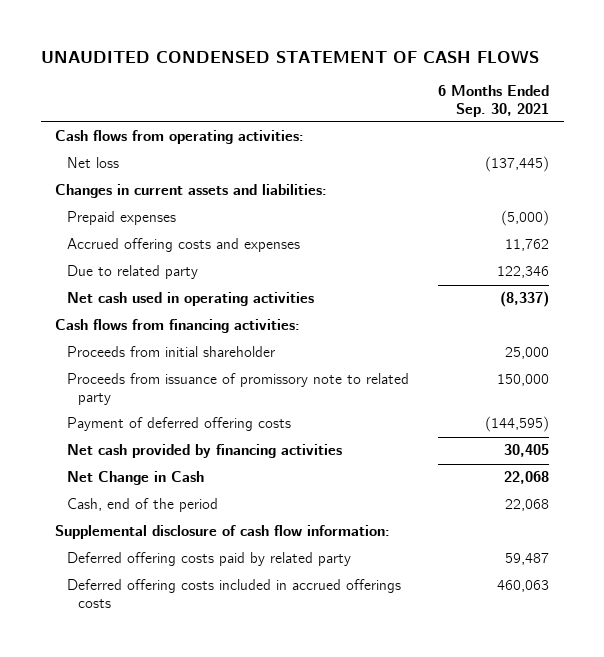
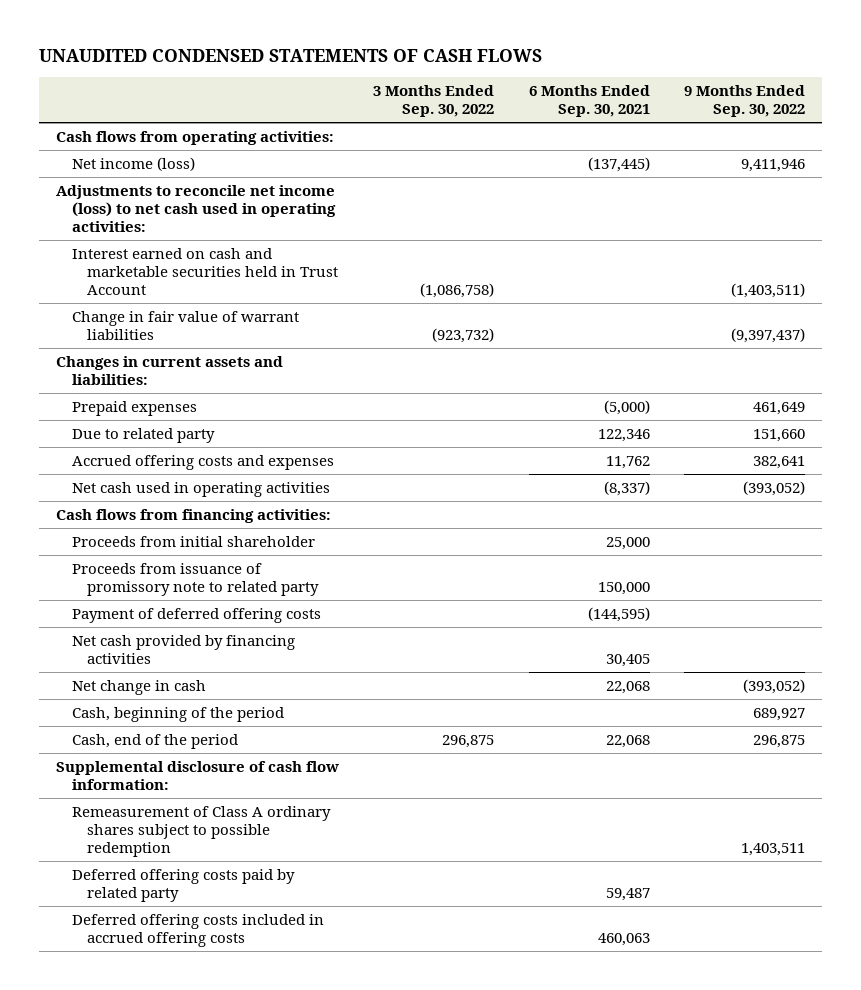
- UNAUDITED CONDENSED STATEMENT OF CASH FLOWS
+ UNAUDITED CONDENSED STATEMENTS OF CASH FLOWS
- | 6 Months Ended Sep. 30, 2021
+ | 3 Months Ended Sep. 30, 2022 | 6 Months Ended Sep. 30, 2021 | 9 Months Ended Sep. 30, 2022
- Net loss | (137,445)
+ Net income (loss) | | (137,445) | 9,411,946
+ Adjustments to reconcile net income (loss) to net cash used in operating activities:
+ Interest earned on cash and marketable securities held in Trust Account | (1,086,758) | | (1,403,511)
+ Change in fair value of warrant liabilities | (923,732) | | (9,397,437)
moved down: Accrued offering costs and expenses | | 11,762 | 382,641
- Net Change in Cash | 22,068
+ Net change in cash | | 22,068 | (393,052)
+ Cash, beginning of the period | | | 689,927
+ Remeasurement of Class A ordinary shares subject to possible redemption | | | 1,403,511
- Deferred offering costs included in accrued offerings costs | 460,063
+ Deferred offering costs included in accrued offering costs | | 460,063 |

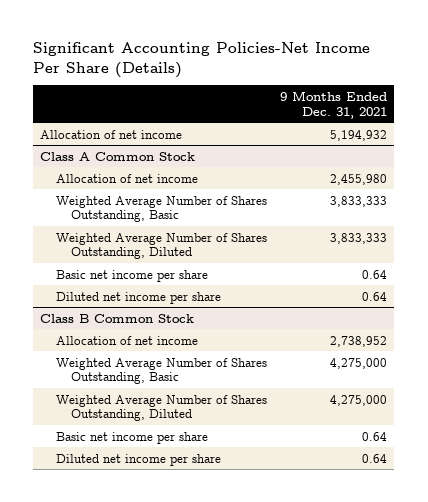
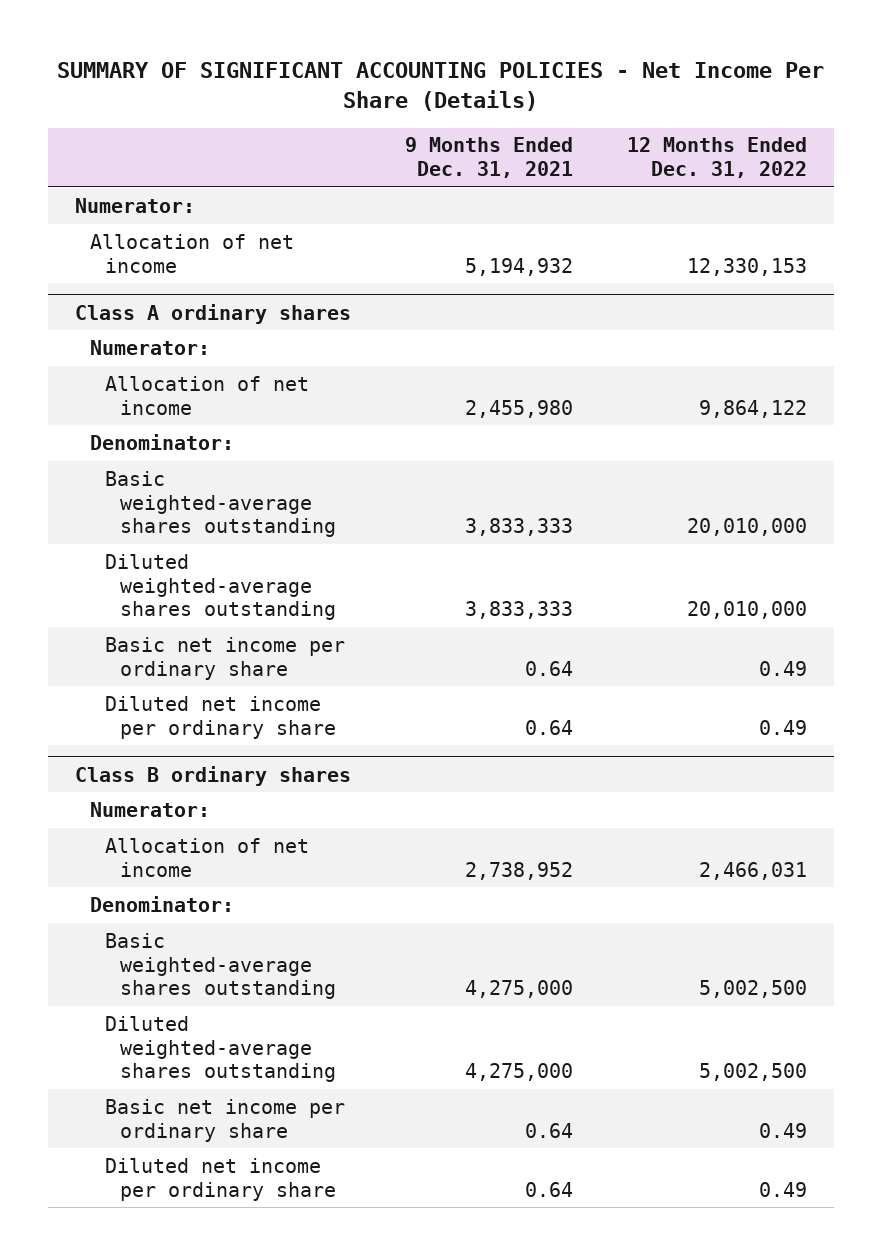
- Significant Accounting Policies-Net Income Per Share (Details)
+ SUMMARY OF SIGNIFICANT ACCOUNTING POLICIES - Net Income Per Share (Details)
- | 9 Months Ended Dec. 31, 2021
+ | 9 Months Ended Dec. 31, 2021 | 12 Months Ended Dec. 31, 2022
+ Numerator:
- Class A Common Stock
+ Class A ordinary shares
+ Numerator:
- Weighted Average Number of Shares Outstanding, Basic | 3,833,333
- Weighted Average Number of Shares Outstanding, Diluted | 3,833,333
- Basic net income per share | 0.64
- Diluted net income per share | 0.64
- Class B Common Stock
+ Denominator:
+ Basic weighted-average shares outstanding | 3,833,333 | 20,010,000
+ Diluted weighted-average shares outstanding | 3,833,333 | 20,010,000
+ Basic net income per ordinary share | 0.64 | 0.49
+ Diluted net income per ordinary share | 0.64 | 0.49
+ Class B ordinary shares
+ Numerator:
- Weighted Average Number of Shares Outstanding, Basic | 4,275,000
- Weighted Average Number of Shares Outstanding, Diluted | 4,275,000
- Basic net income per share | 0.64
- Diluted net income per share | 0.64
+ Denominator:
+ Basic weighted-average shares outstanding | 4,275,000 | 5,002,500
+ Diluted weighted-average shares outstanding | 4,275,000 | 5,002,500
+ Basic net income per ordinary share | 0.64 | 0.49
+ Diluted net income per ordinary share | 0.64 | 0.49

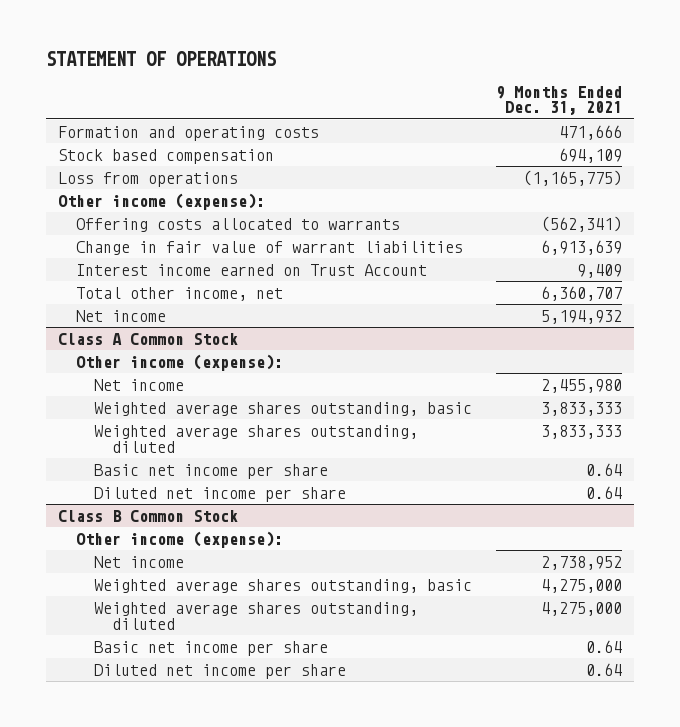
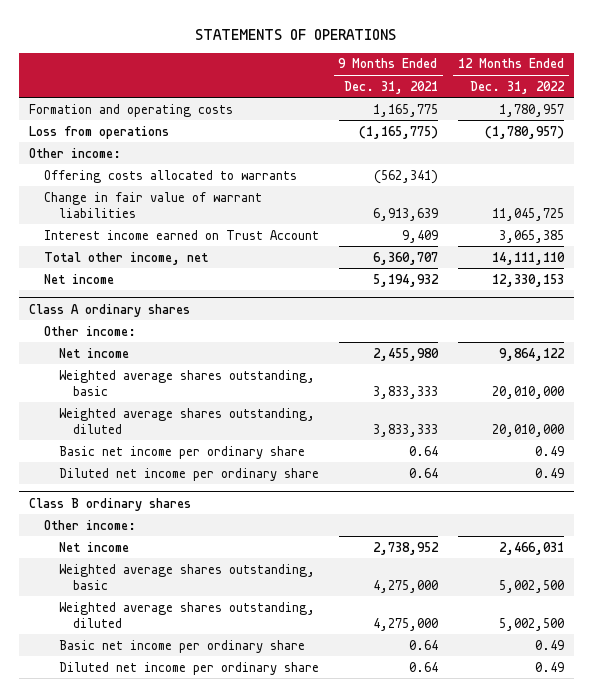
- STATEMENT OF OPERATIONS
+ STATEMENTS OF OPERATIONS
- | 9 Months Ended Dec. 31, 2021
+ | 9 Months Ended Dec. 31, 2021 | 12 Months Ended Dec. 31, 2022
- Formation and operating costs | 471,666
- Stock based compensation | 694,109
+ Formation and operating costs | 1,165,775 | 1,780,957
- Other income (expense):
+ Other income:
- Class A Common Stock
- Other income (expense):
+ Class A ordinary shares
+ Other income:
- Basic net income per share | 0.64
- Diluted net income per share | 0.64
- Class B Common Stock
- Other income (expense):
+ Basic net income per ordinary share | 0.64 | 0.49
+ Diluted net income per ordinary share | 0.64 | 0.49
+ Class B ordinary shares
+ Other income:
- Basic net income per share | 0.64
- Diluted net income per share | 0.64
+ Basic net income per ordinary share | 0.64 | 0.49
+ Diluted net income per ordinary share | 0.64 | 0.49

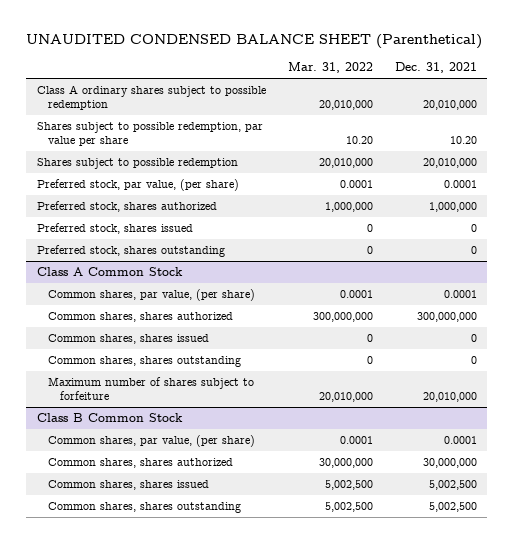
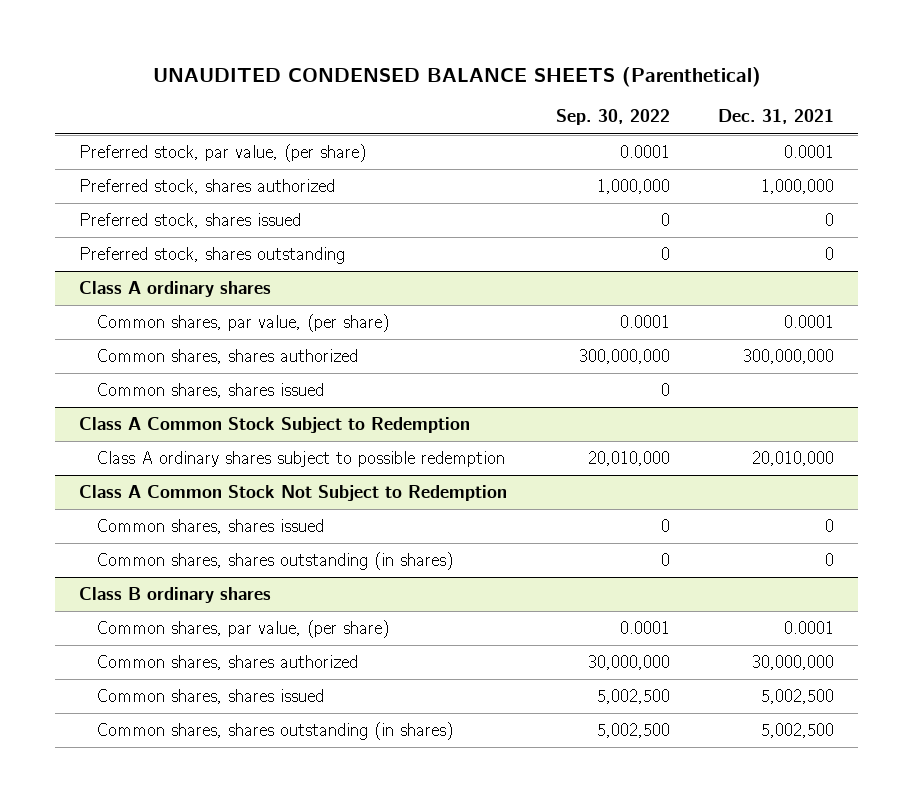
- UNAUDITED CONDENSED BALANCE SHEET (Parenthetical)
+ UNAUDITED CONDENSED BALANCE SHEETS (Parenthetical)
- | Mar. 31, 2022 | Dec. 31, 2021
+ | Sep. 30, 2022 | Dec. 31, 2021
- Class A ordinary shares subject to possible redemption | 20,010,000 | 20,010,000
- Shares subject to possible redemption, par value per share | 10.20 | 10.20
- Shares subject to possible redemption | 20,010,000 | 20,010,000
- Class A Common Stock
+ Class A ordinary shares
+ Common shares, shares issued | 0 |
+ Class A Common Stock Subject to Redemption
+ Class A ordinary shares subject to possible redemption | 20,010,000 | 20,010,000
+ Class A Common Stock Not Subject to Redemption
- Common shares, shares outstanding | 0 | 0
- Maximum number of shares subject to forfeiture | 20,010,000 | 20,010,000
- Class B Common Stock
+ Common shares, shares outstanding (in shares) | 0 | 0
+ Class B ordinary shares
- Common shares, shares outstanding | 5,002,500 | 5,002,500
+ Common shares, shares outstanding (in shares) | 5,002,500 | 5,002,500

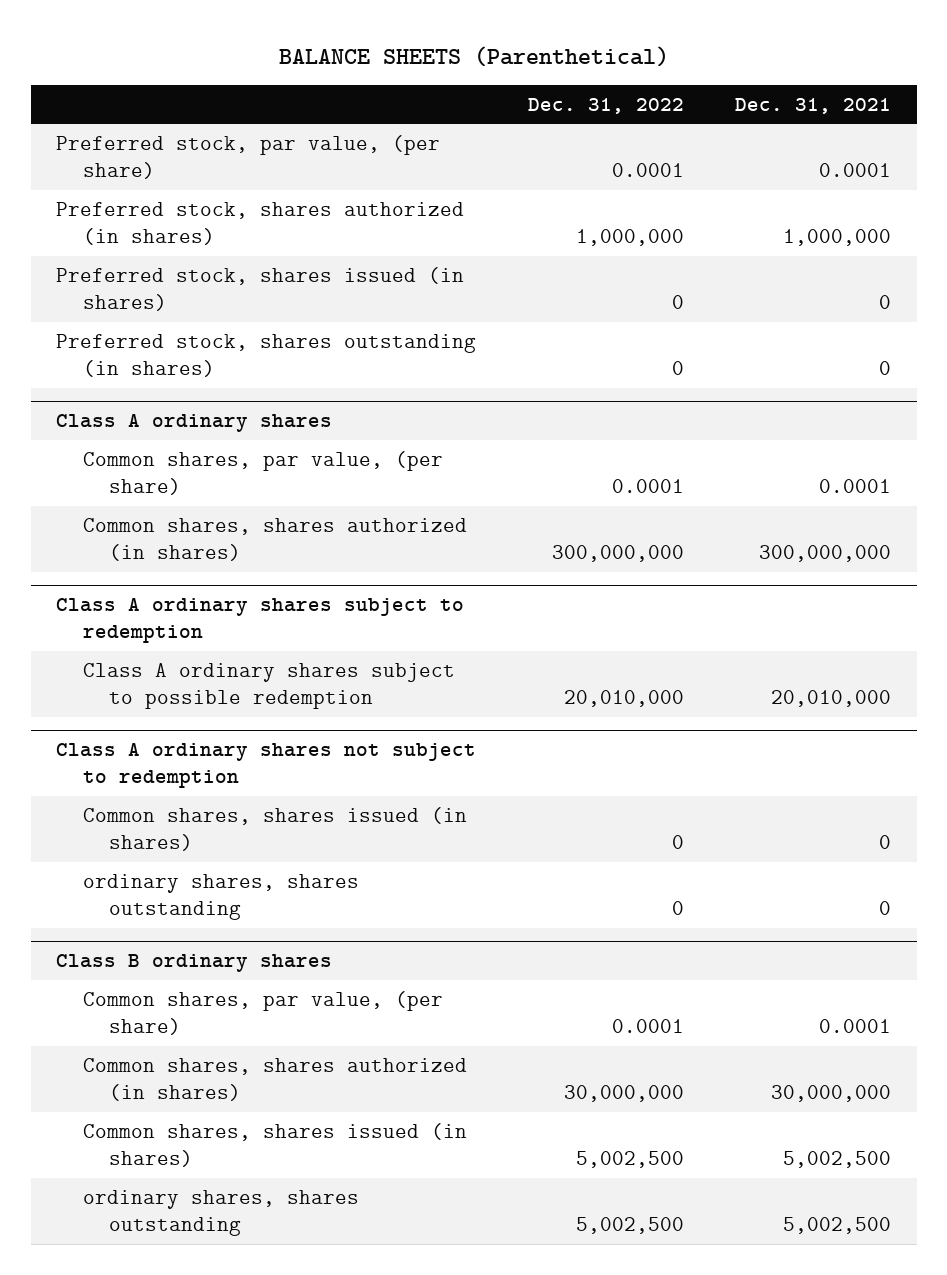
- UNAUDITED CONDENSED BALANCE SHEETS (Parenthetical)
+ BALANCE SHEETS (Parenthetical)
- | Sep. 30, 2022 | Dec. 31, 2021
+ | Dec. 31, 2022 | Dec. 31, 2021
- Preferred stock, shares authorized | 1,000,000 | 1,000,000
- Preferred stock, shares issued | 0 | 0
- Preferred stock, shares outstanding | 0 | 0
+ Preferred stock, shares authorized (in shares) | 1,000,000 | 1,000,000
+ Preferred stock, shares issued (in shares) | 0 | 0
+ Preferred stock, shares outstanding (in shares) | 0 | 0
@ Class A ordinary shares
- Common shares, shares authorized | 300,000,000 | 300,000,000
- Common shares, shares issued | 0 |
- Class A Common Stock Subject to Redemption
@ Class A ordinary shares
+ Common shares, shares authorized (in shares) | 300,000,000 | 300,000,000
+ Class A ordinary shares subject to redemption
- Class A Common Stock Not Subject to Redemption
- Common shares, shares issued | 0 | 0
- Common shares, shares outstanding (in shares) | 0 | 0
+ Class A ordinary shares not subject to redemption
+ Common shares, shares issued (in shares) | 0 | 0
+ ordinary shares, shares outstanding | 0 | 0
@ Class B ordinary shares
- Common shares, shares authorized | 30,000,000 | 30,000,000
- Common shares, shares issued | 5,002,500 | 5,002,500
- Common shares, shares outstanding (in shares) | 5,002,500 | 5,002,500
+ Common shares, shares authorized (in shares) | 30,000,000 | 30,000,000
+ Common shares, shares issued (in shares) | 5,002,500 | 5,002,500
+ ordinary shares, shares outstanding | 5,002,500 | 5,002,500

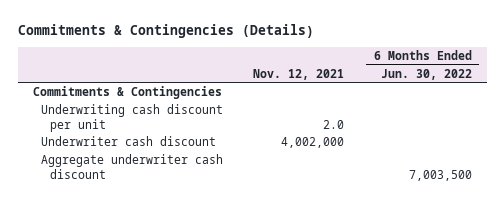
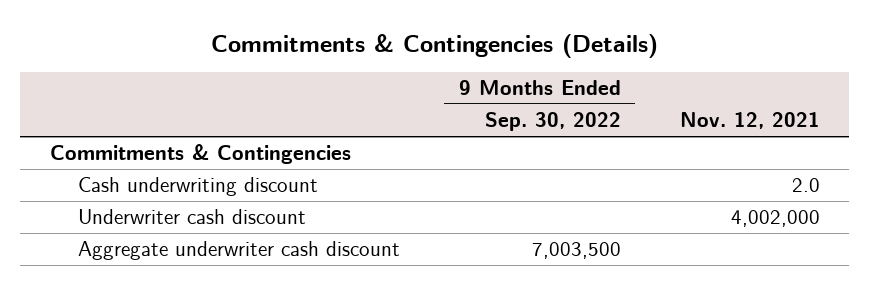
- | Nov. 12, 2021 | 6 Months Ended Jun. 30, 2022
+ | 9 Months Ended Sep. 30, 2022 | Nov. 12, 2021
- Underwriting cash discount per unit | 2.0 |
+ Cash underwriting discount | | 2.0

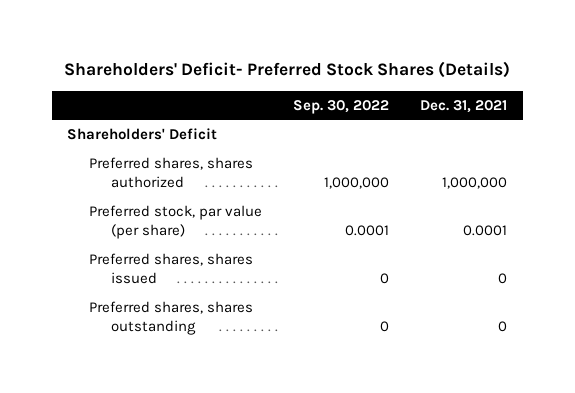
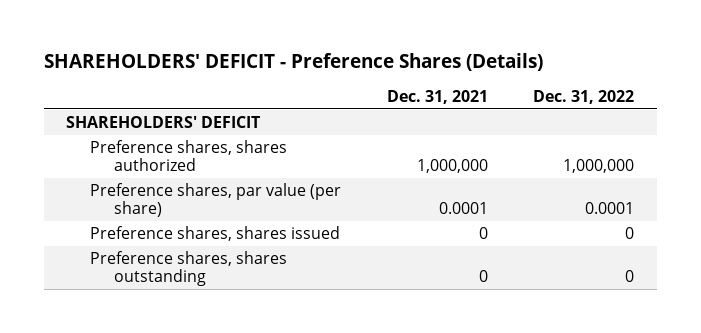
- Shareholders' Deficit- Preferred Stock Shares (Details)
+ SHAREHOLDERS' DEFICIT - Preference Shares (Details)
- | Sep. 30, 2022 | Dec. 31, 2021
+ | Dec. 31, 2021 | Dec. 31, 2022
- Shareholders' Deficit
- Preferred shares, shares authorized | 1,000,000 | 1,000,000
- Preferred stock, par value (per share) | 0.0001 | 0.0001
- Preferred shares, shares issued | 0 | 0
- Preferred shares, shares outstanding | 0 | 0
+ SHAREHOLDERS' DEFICIT
+ Preference shares, shares authorized | 1,000,000 | 1,000,000
+ Preference shares, par value (per share) | 0.0001 | 0.0001
+ Preference shares, shares issued | 0 | 0
+ Preference shares, shares outstanding | 0 | 0

